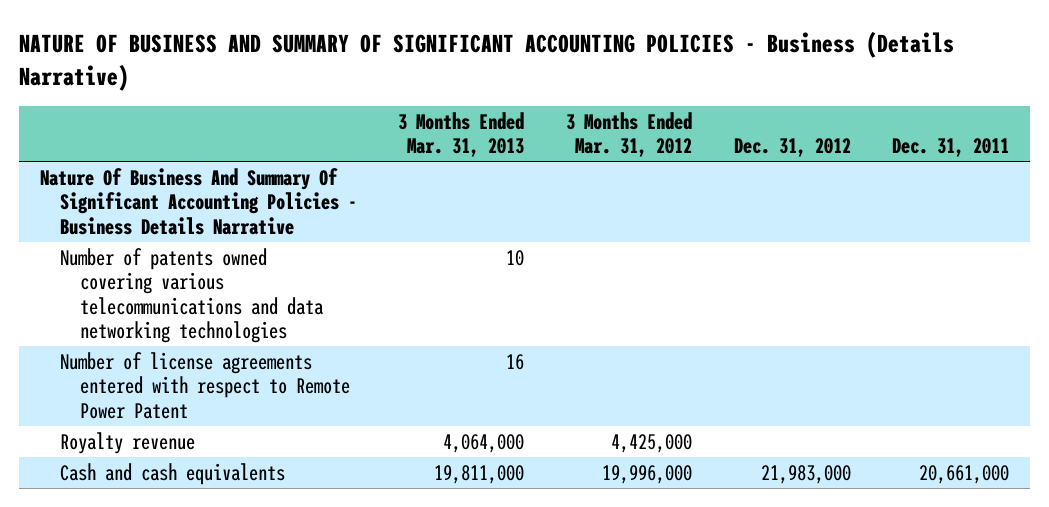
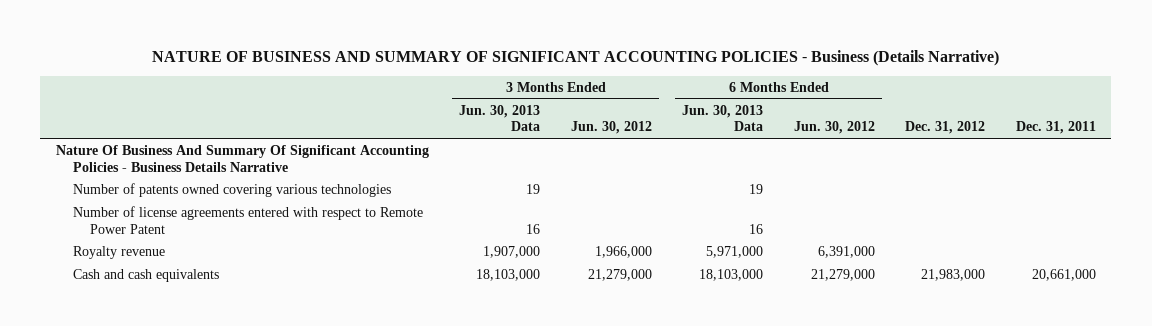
- | 3 Months Ended Mar. 31, 2013 | 3 Months Ended Mar. 31, 2012 | Dec. 31, 2012 | Dec. 31, 2011
+ | 3 Months Ended Jun. 30, 2013 Data | 3 Months Ended Jun. 30, 2012 | 6 Months Ended Jun. 30, 2013 Data | 6 Months Ended Jun. 30, 2012 | Dec. 31, 2012 | Dec. 31, 2011
- Number of patents owned covering various telecommunications and data networking technologies | 10 | | |
+ Number of patents owned covering various technologies | 19 | | 19 | | |

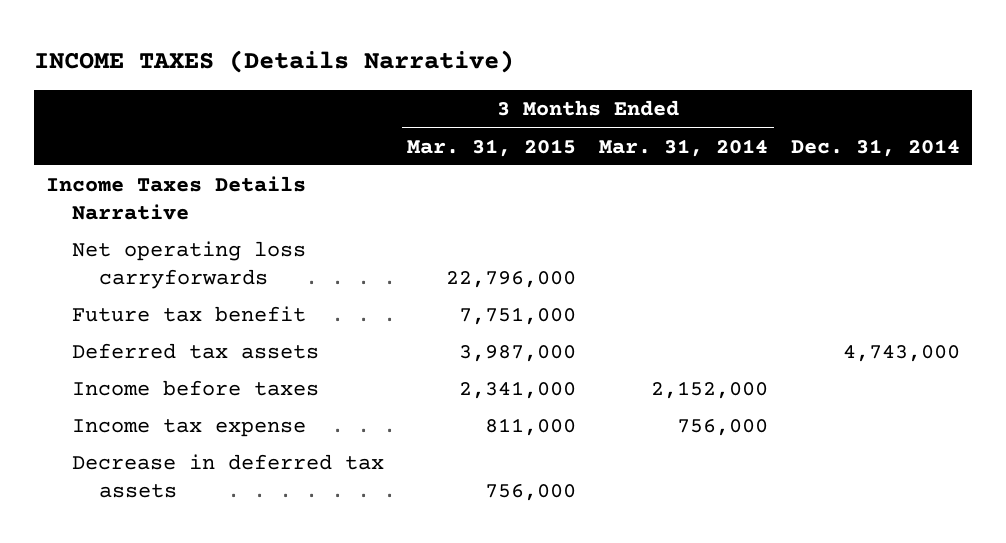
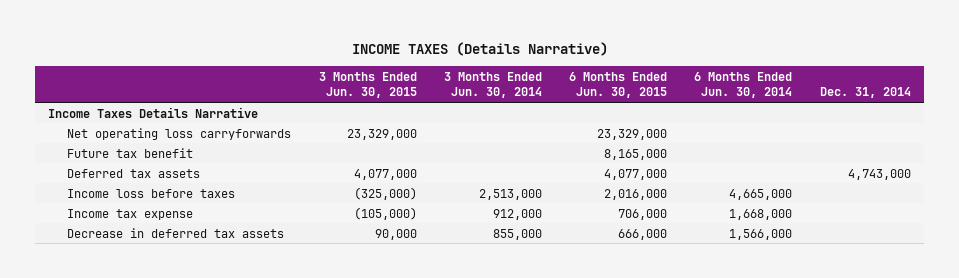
- | 3 Months Ended Mar. 31, 2015 | 3 Months Ended Mar. 31, 2014 | Dec. 31, 2014
+ | 3 Months Ended Jun. 30, 2015 | 3 Months Ended Jun. 30, 2014 | 6 Months Ended Jun. 30, 2015 | 6 Months Ended Jun. 30, 2014 | Dec. 31, 2014
- Income before taxes | 2,341,000 | 2,152,000 |
+ Income loss before taxes | (325,000) | 2,513,000 | 2,016,000 | 4,665,000 |

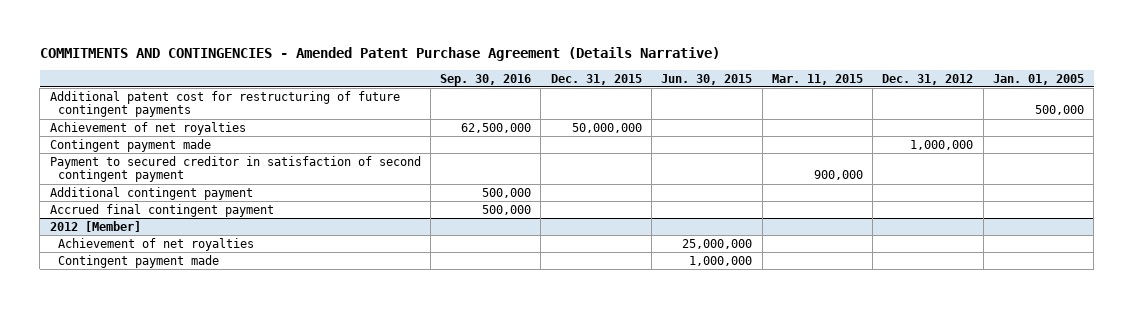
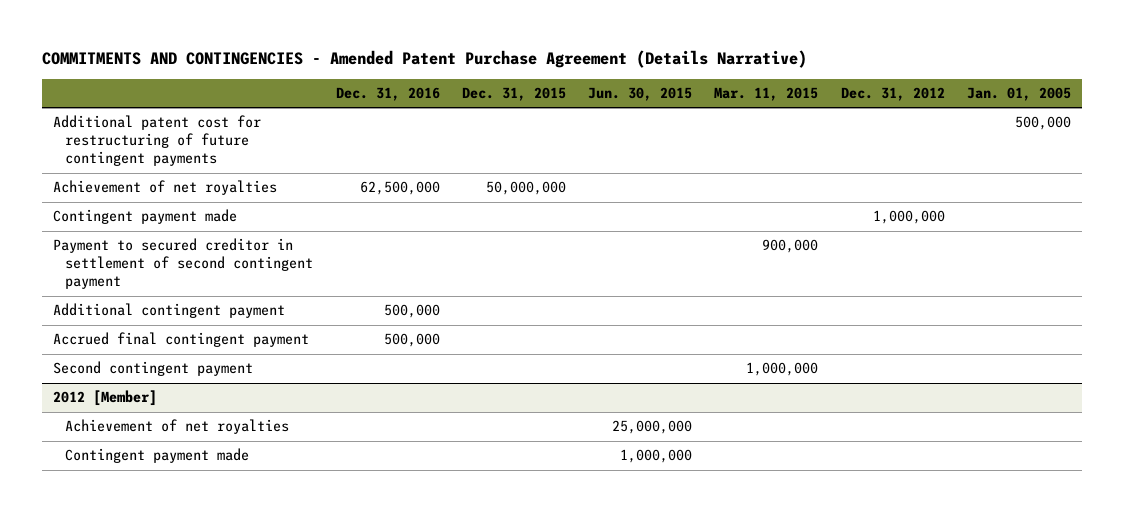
- | Sep. 30, 2016 | Dec. 31, 2015 | Jun. 30, 2015 | Mar. 11, 2015 | Dec. 31, 2012 | Jan. 01, 2005
+ | Dec. 31, 2016 | Dec. 31, 2015 | Jun. 30, 2015 | Mar. 11, 2015 | Dec. 31, 2012 | Jan. 01, 2005
- Payment to secured creditor in satisfaction of second contingent payment | | | | 900,000 | |
+ Payment to secured creditor in settlement of second contingent payment | | | | 900,000 | |
+ Second contingent payment | | | | 1,000,000 | |

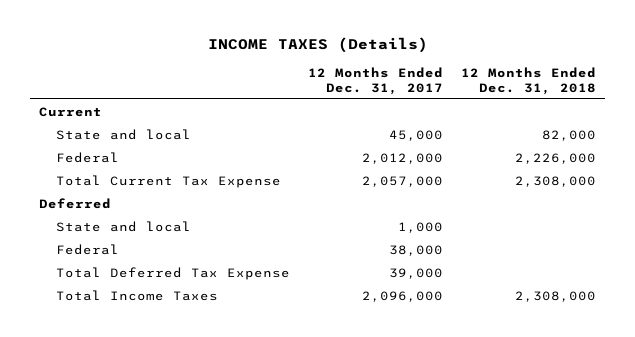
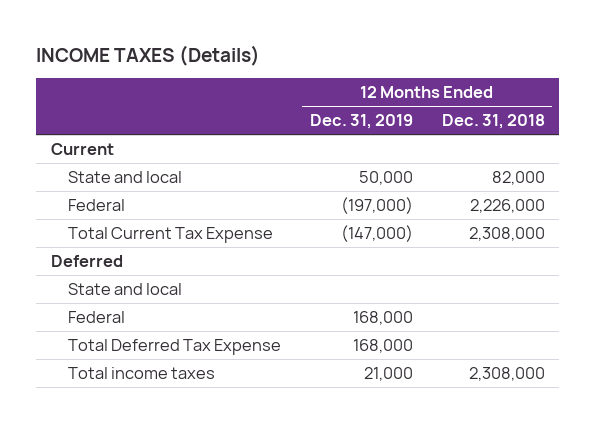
- | 12 Months Ended Dec. 31, 2017 | 12 Months Ended Dec. 31, 2018
+ | 12 Months Ended Dec. 31, 2019 | 12 Months Ended Dec. 31, 2018
- Total Income Taxes | 2,096,000 | 2,308,000
+ Total income taxes | 21,000 | 2,308,000

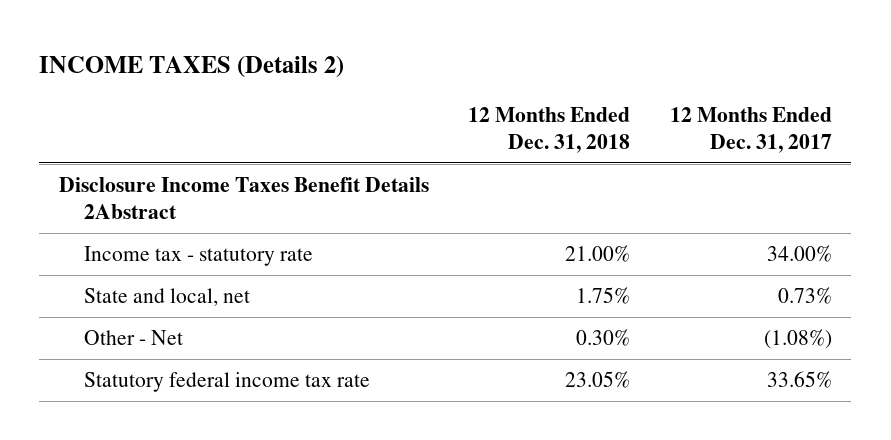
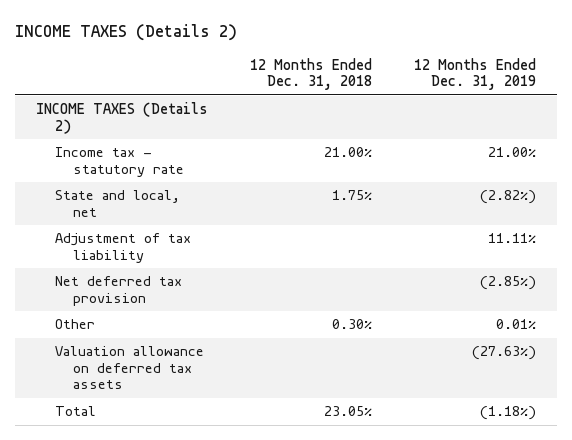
- | 12 Months Ended Dec. 31, 2018 | 12 Months Ended Dec. 31, 2017
+ | 12 Months Ended Dec. 31, 2018 | 12 Months Ended Dec. 31, 2019
- Disclosure Income Taxes Benefit Details 2Abstract
+ INCOME TAXES (Details 2)
- Other - Net | 0.30% | (1.08%)
- Statutory federal income tax rate | 23.05% | 33.65%
+ Adjustment of tax liability | | 11.11%
+ Net deferred tax provision | | (2.85%)
+ Other | 0.30% | 0.01%
+ Valuation allowance on deferred tax assets | | (27.63%)
+ Total | 23.05% | (1.18%)

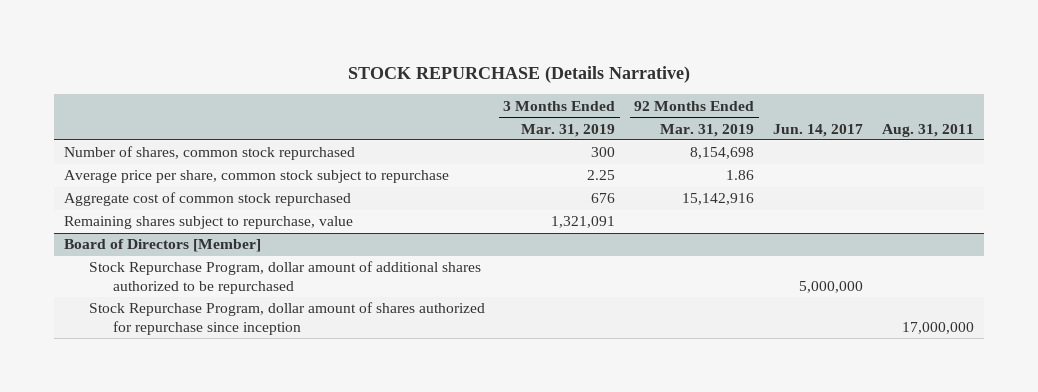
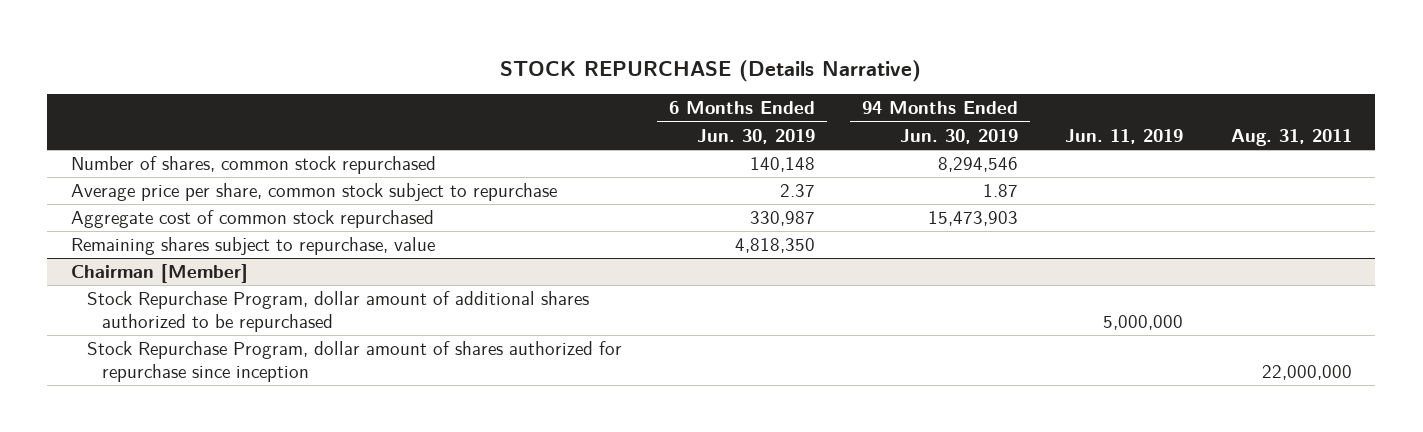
- | 3 Months Ended Mar. 31, 2019 | 92 Months Ended Mar. 31, 2019 | Jun. 14, 2017 | Aug. 31, 2011
+ | 6 Months Ended Jun. 30, 2019 | 94 Months Ended Jun. 30, 2019 | Jun. 11, 2019 | Aug. 31, 2011
- Board of Directors [Member]
+ Chairman [Member]
- Stock Repurchase Program, dollar amount of shares authorized for repurchase since inception | | | | 17,000,000
+ Stock Repurchase Program, dollar amount of shares authorized for repurchase since inception | | | | 22,000,000

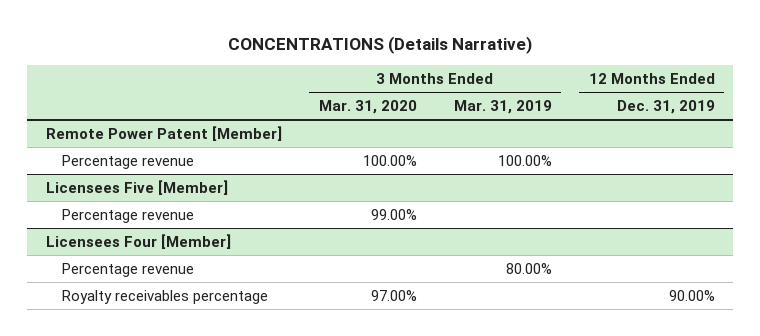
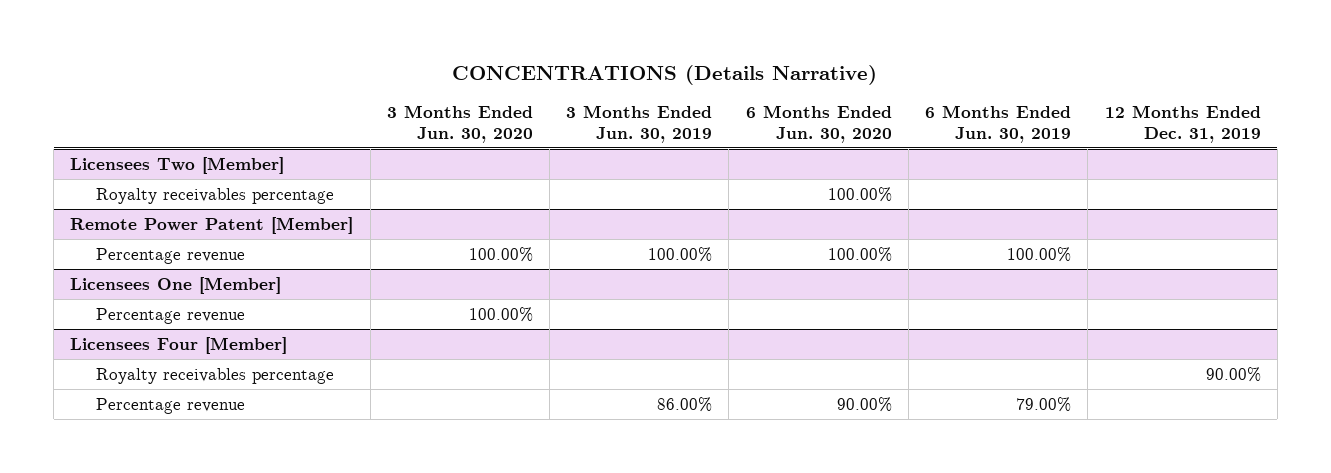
- | 3 Months Ended Mar. 31, 2020 | 3 Months Ended Mar. 31, 2019 | 12 Months Ended Dec. 31, 2019
+ | 3 Months Ended Jun. 30, 2020 | 3 Months Ended Jun. 30, 2019 | 6 Months Ended Jun. 30, 2020 | 6 Months Ended Jun. 30, 2019 | 12 Months Ended Dec. 31, 2019
+ Licensees Two [Member]
+ Royalty receivables percentage | | | 100.00% | |
- Licensees Five [Member]
- Percentage revenue | 99.00% | |
+ Licensees One [Member]
+ Percentage revenue | 100.00% | | | |
@ Licensees Four [Member]
moved down: Percentage revenue | | 86.00% | 90.00% | 79.00% |

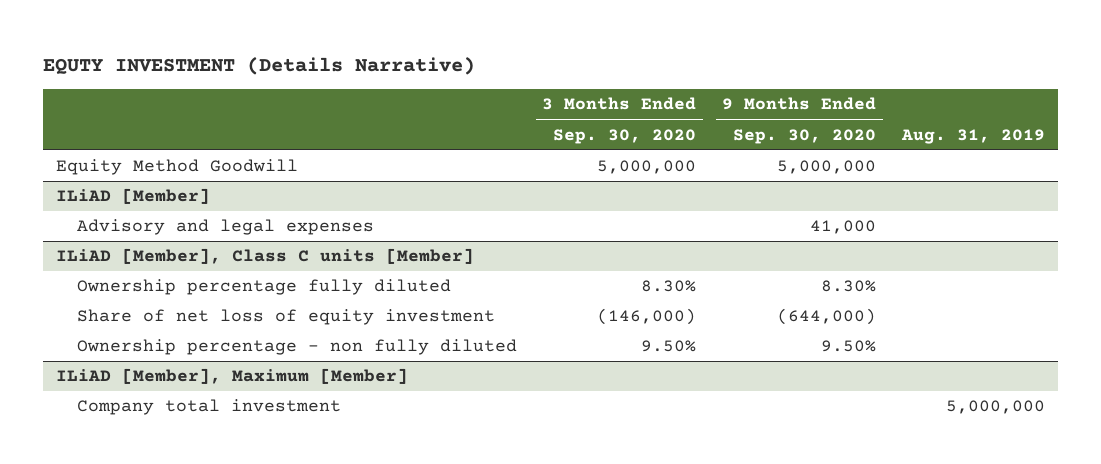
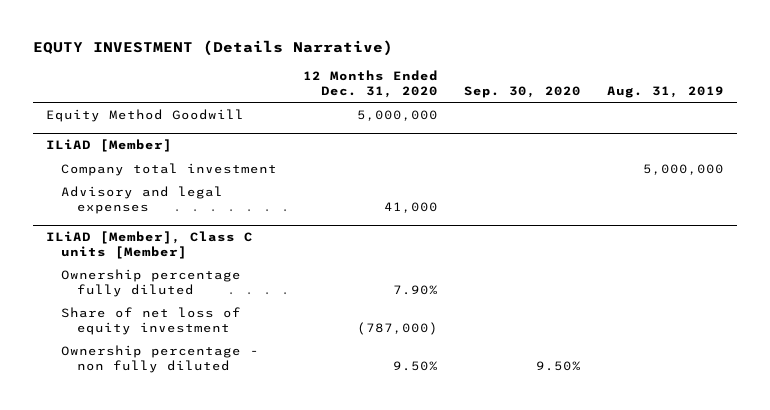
- | 3 Months Ended Sep. 30, 2020 | 9 Months Ended Sep. 30, 2020 | Aug. 31, 2019
+ | 12 Months Ended Dec. 31, 2020 | Sep. 30, 2020 | Aug. 31, 2019
@ ILiAD [Member]
+ Company total investment | | | 5,000,000
- ILiAD [Member], Maximum [Member]
- Company total investment | | | 5,000,000

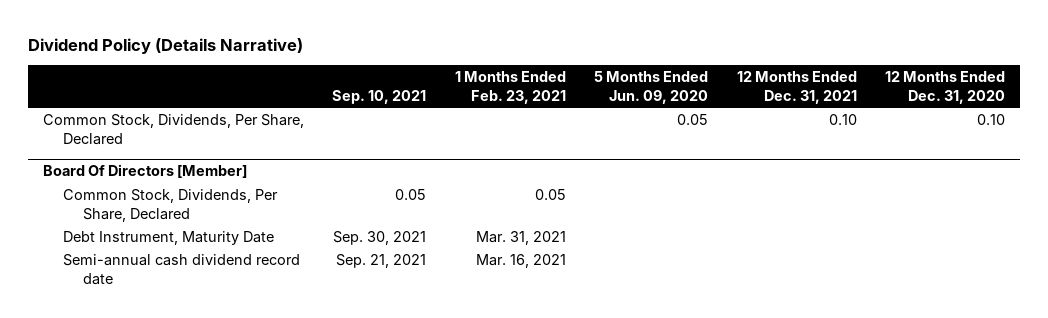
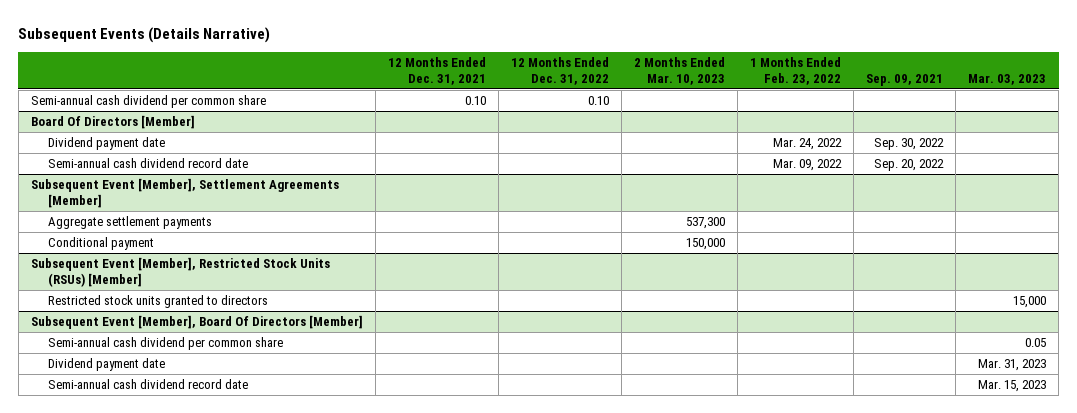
- Dividend Policy (Details Narrative)
+ Subsequent Events (Details Narrative)
- | Sep. 10, 2021 | 1 Months Ended Feb. 23, 2021 | 5 Months Ended Jun. 09, 2020 | 12 Months Ended Dec. 31, 2021 | 12 Months Ended Dec. 31, 2020
+ | 12 Months Ended Dec. 31, 2021 | 12 Months Ended Dec. 31, 2022 | 2 Months Ended Mar. 10, 2023 | 1 Months Ended Feb. 23, 2022 | Sep. 09, 2021 | Mar. 03, 2023
- Common Stock, Dividends, Per Share, Declared | | | 0.05 | 0.10 | 0.10
+ Semi-annual cash dividend per common share | 0.10 | 0.10 | | | |
@ Board Of Directors [Member]
- Common Stock, Dividends, Per Share, Declared | 0.05 | 0.05 | | |
- Debt Instrument, Maturity Date | Sep. 30, 2021 | Mar. 31, 2021 | | |
+ Dividend payment date | | | | Mar. 24, 2022 | Sep. 30, 2022 |
+ Subsequent Event [Member], Settlement Agreements [Member]
+ Aggregate settlement payments | | | 537,300 | | |
+ Conditional payment | | | 150,000 | | |
+ Subsequent Event [Member], Restricted Stock Units (RSUs) [Member]
+ Restricted stock units granted to directors | | | | | | 15,000
+ Subsequent Event [Member], Board Of Directors [Member]
+ Semi-annual cash dividend per common share | | | | | | 0.05
+ Dividend payment date | | | | | | Mar. 31, 2023
+ Semi-annual cash dividend record date | | | | | | Mar. 15, 2023

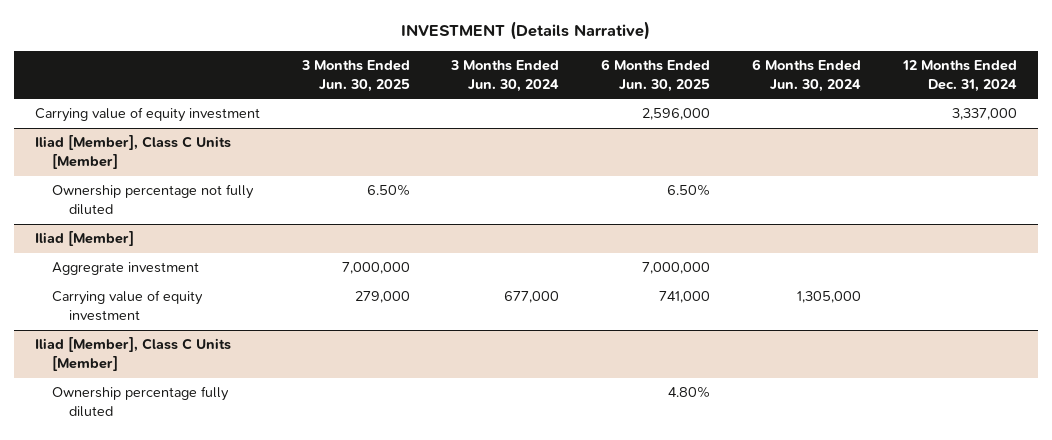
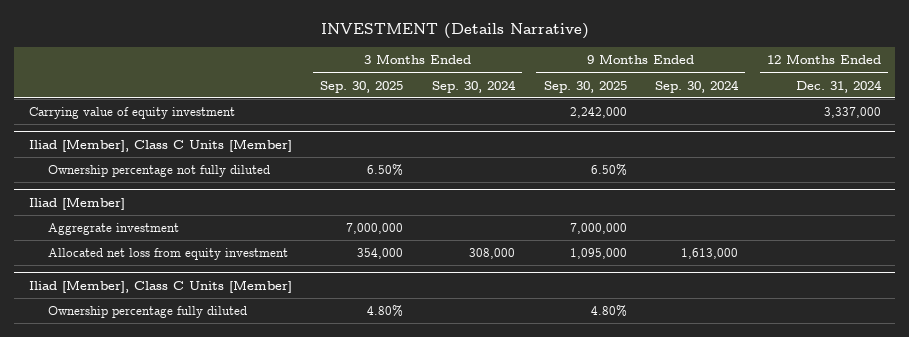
- | 3 Months Ended Jun. 30, 2025 | 3 Months Ended Jun. 30, 2024 | 6 Months Ended Jun. 30, 2025 | 6 Months Ended Jun. 30, 2024 | 12 Months Ended Dec. 31, 2024
+ | 3 Months Ended Sep. 30, 2025 | 3 Months Ended Sep. 30, 2024 | 9 Months Ended Sep. 30, 2025 | 9 Months Ended Sep. 30, 2024 | 12 Months Ended Dec. 31, 2024
@ Iliad [Member]
- Carrying value of equity investment | 279,000 | 677,000 | 741,000 | 1,305,000 |
+ Allocated net loss from equity investment | 354,000 | 308,000 | 1,095,000 | 1,613,000 |

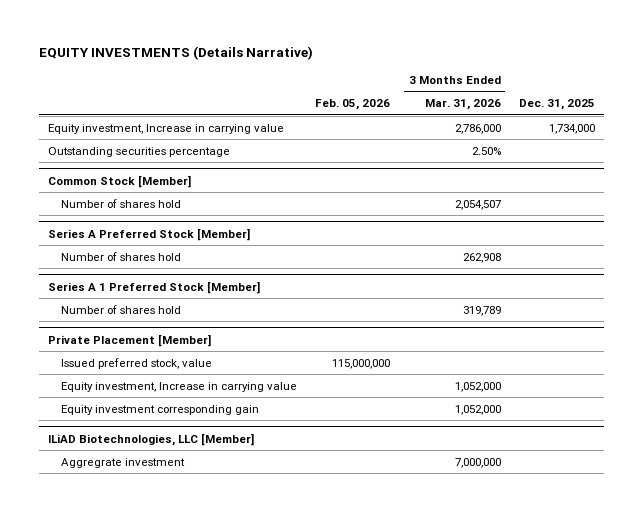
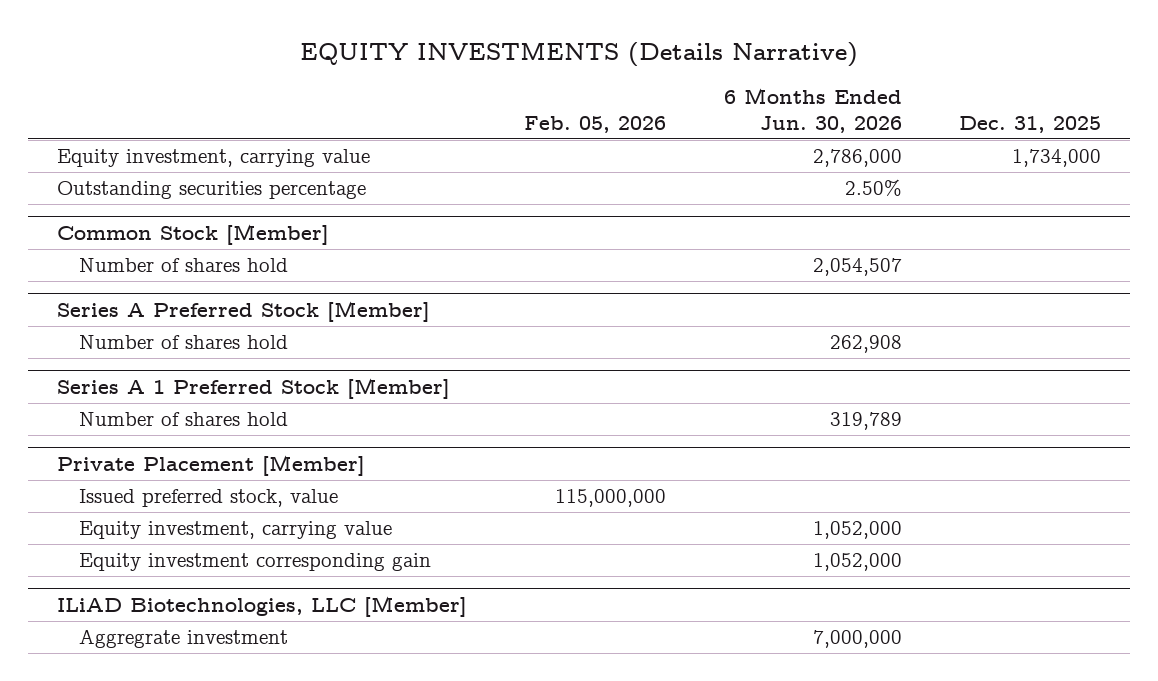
- | Feb. 05, 2026 | 3 Months Ended Mar. 31, 2026 | Dec. 31, 2025
+ | Feb. 05, 2026 | 6 Months Ended Jun. 30, 2026 | Dec. 31, 2025
- Equity investment, Increase in carrying value | | 2,786,000 | 1,734,000
+ Equity investment, carrying value | | 2,786,000 | 1,734,000
@ Private Placement [Member]
- Equity investment, Increase in carrying value | | 1,052,000 |
+ Equity investment, carrying value | | 1,052,000 |

